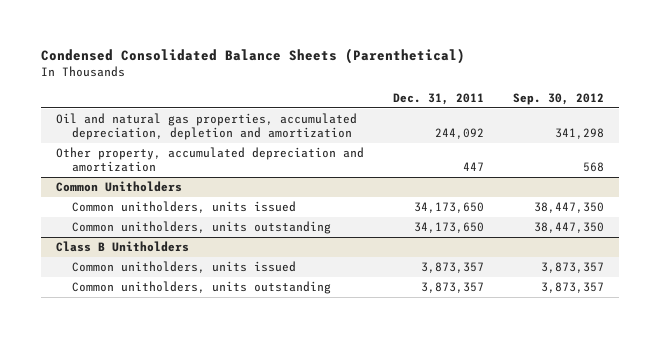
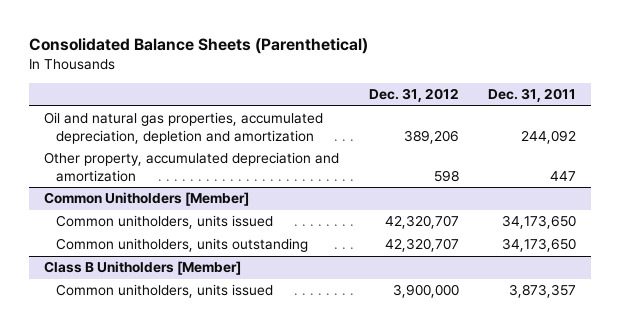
- Condensed Consolidated Balance Sheets (Parenthetical)
+ Consolidated Balance Sheets (Parenthetical)
- | Dec. 31, 2011 | Sep. 30, 2012
+ | Dec. 31, 2012 | Dec. 31, 2011
- Common Unitholders
+ Common Unitholders [Member]
- Class B Unitholders
+ Class B Unitholders [Member]
- Common unitholders, units outstanding | 3,873,357 | 3,873,357

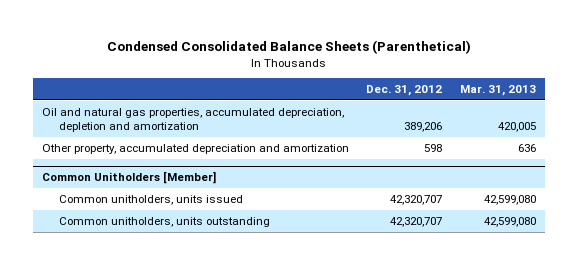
- Consolidated Balance Sheets (Parenthetical)
+ Condensed Consolidated Balance Sheets (Parenthetical)
- | Dec. 31, 2012 | Dec. 31, 2011
+ | Dec. 31, 2012 | Mar. 31, 2013
- Class B Unitholders [Member]
- Common unitholders, units issued | 3,900,000 | 3,873,357

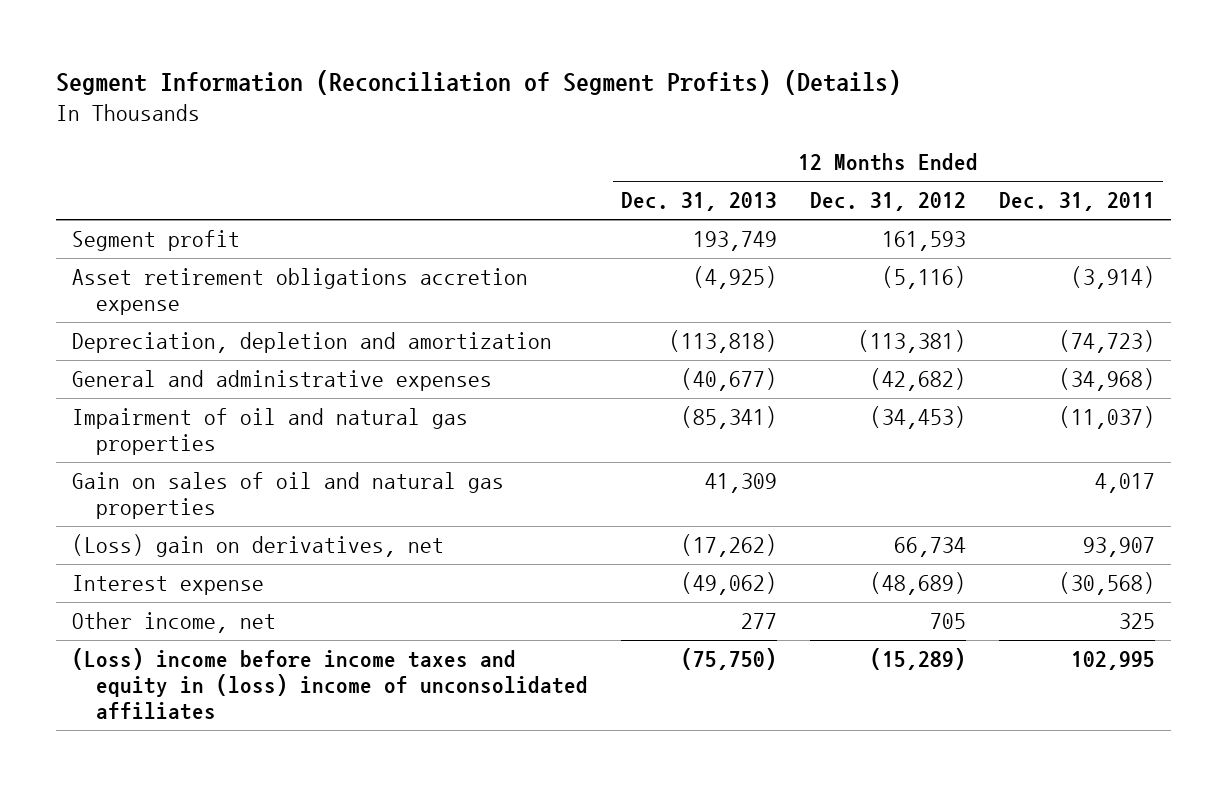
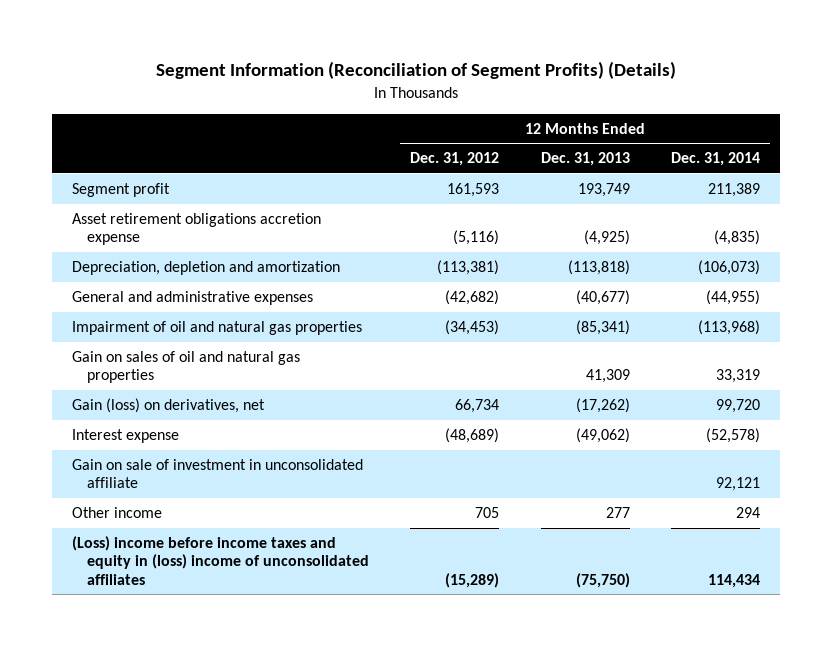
- | 12 Months Ended Dec. 31, 2013 | 12 Months Ended Dec. 31, 2012 | 12 Months Ended Dec. 31, 2011
+ | 12 Months Ended Dec. 31, 2012 | 12 Months Ended Dec. 31, 2013 | 12 Months Ended Dec. 31, 2014
- (Loss) gain on derivatives, net | (17,262) | 66,734 | 93,907
+ Gain (loss) on derivatives, net | 66,734 | (17,262) | 99,720
- Other income, net | 277 | 705 | 325
+ Gain on sale of investment in unconsolidated affiliate | | | 92,121
+ Other income | 705 | 277 | 294

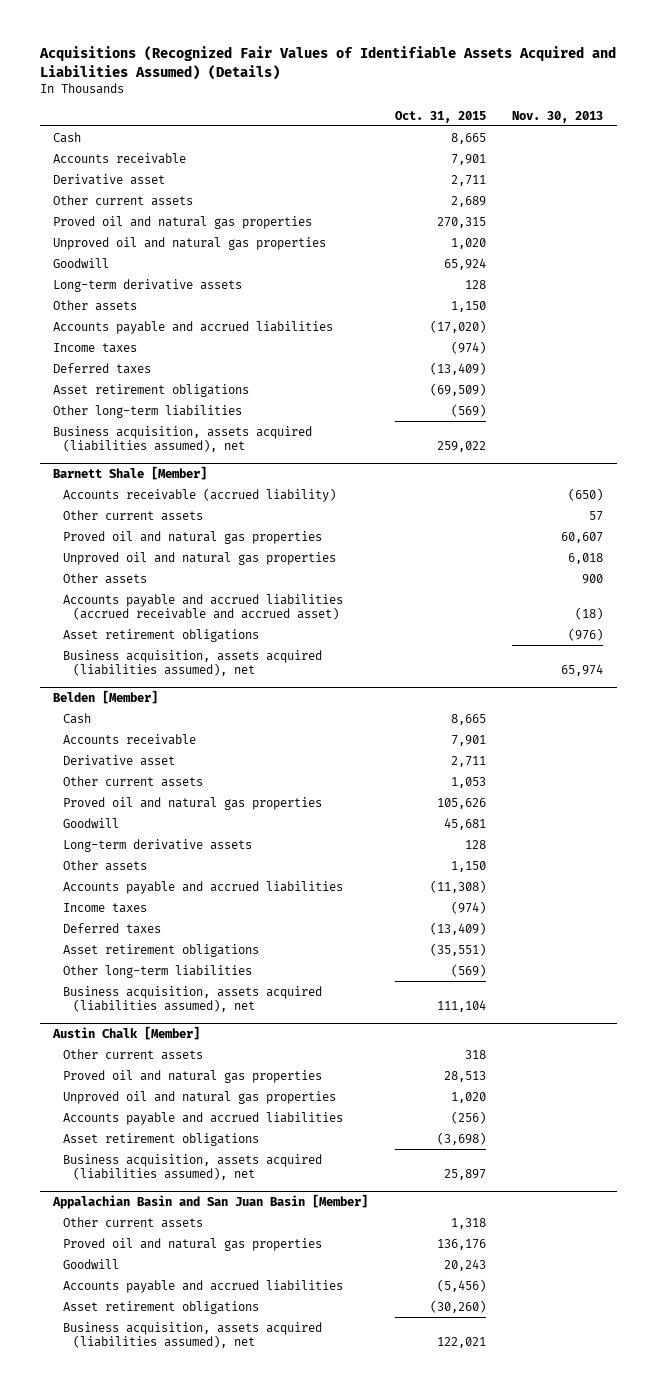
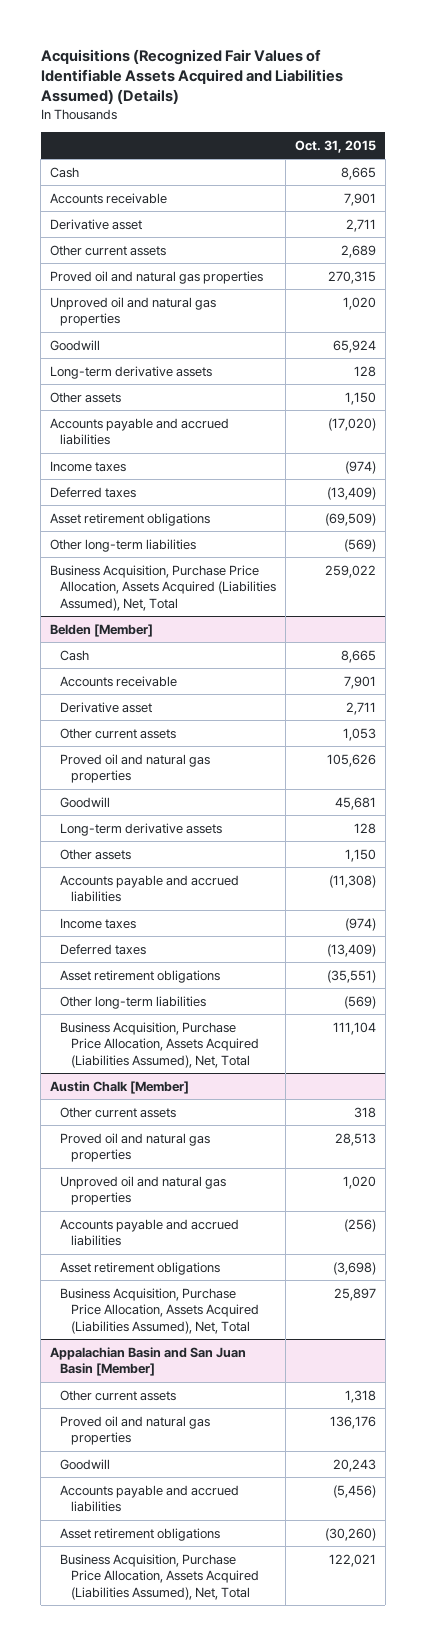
- | Oct. 31, 2015 | Nov. 30, 2013
+ | Oct. 31, 2015
- Business acquisition, assets acquired (liabilities assumed), net | 259,022 |
- Barnett Shale [Member]
- Accounts receivable (accrued liability) | | (650)
- Other current assets | | 57
- Proved oil and natural gas properties | | 60,607
- Unproved oil and natural gas properties | | 6,018
- Other assets | | 900
- Accounts payable and accrued liabilities (accrued receivable and accrued asset) | | (18)
- Asset retirement obligations | | (976)
- Business acquisition, assets acquired (liabilities assumed), net | | 65,974
+ Business Acquisition, Purchase Price Allocation, Assets Acquired (Liabilities Assumed), Net, Total | 259,022
@ Belden [Member]
- Business acquisition, assets acquired (liabilities assumed), net | 111,104 |
+ Business Acquisition, Purchase Price Allocation, Assets Acquired (Liabilities Assumed), Net, Total | 111,104
@ Austin Chalk [Member]
- Business acquisition, assets acquired (liabilities assumed), net | 25,897 |
+ Business Acquisition, Purchase Price Allocation, Assets Acquired (Liabilities Assumed), Net, Total | 25,897
@ Appalachian Basin and San Juan Basin [Member]
- Business acquisition, assets acquired (liabilities assumed), net | 122,021 |
+ Business Acquisition, Purchase Price Allocation, Assets Acquired (Liabilities Assumed), Net, Total | 122,021

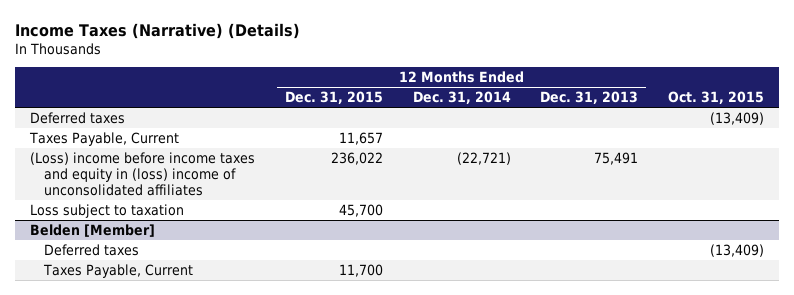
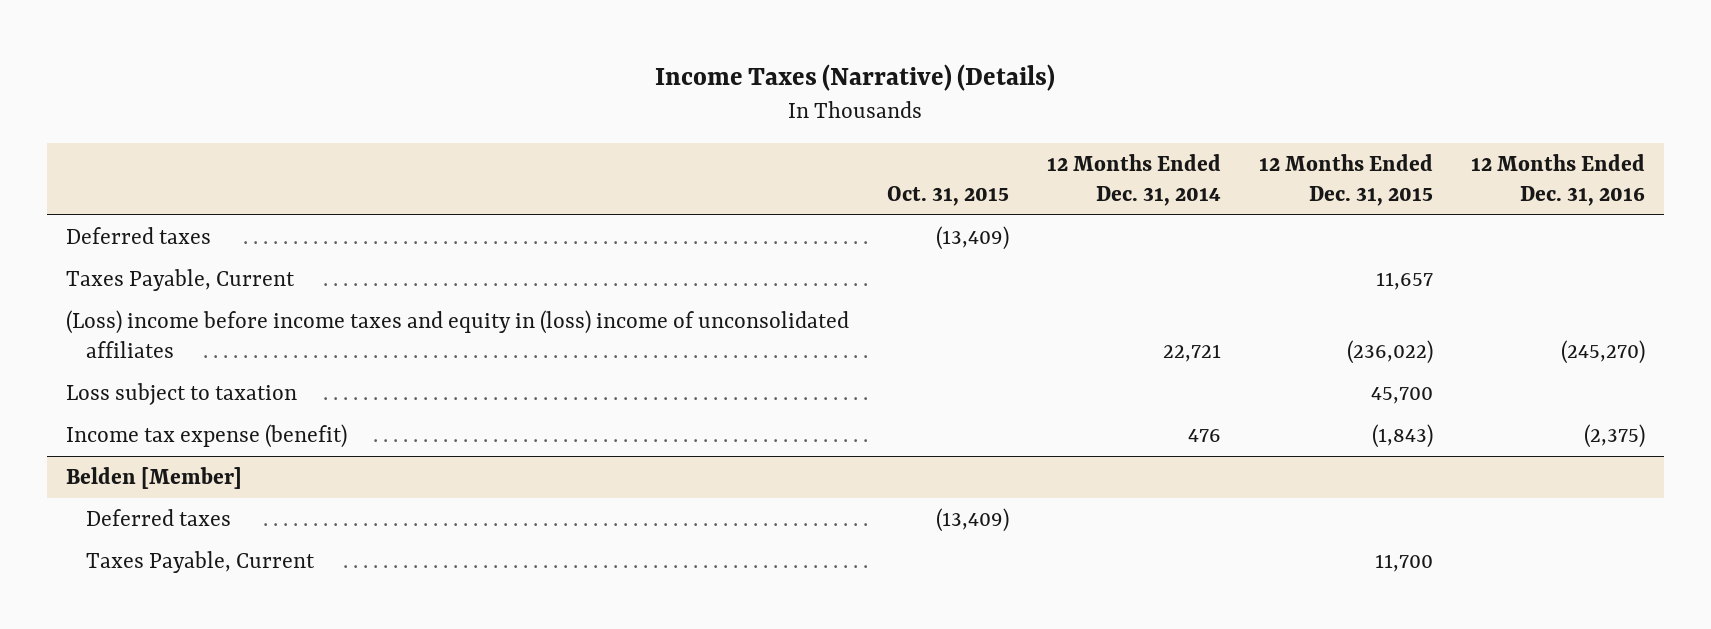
- | 12 Months Ended Dec. 31, 2015 | 12 Months Ended Dec. 31, 2014 | 12 Months Ended Dec. 31, 2013 | Oct. 31, 2015
+ | Oct. 31, 2015 | 12 Months Ended Dec. 31, 2014 | 12 Months Ended Dec. 31, 2015 | 12 Months Ended Dec. 31, 2016
- (Loss) income before income taxes and equity in (loss) income of unconsolidated affiliates | 236,022 | (22,721) | 75,491 |
+ (Loss) income before income taxes and equity in (loss) income of unconsolidated affiliates | | 22,721 | (236,022) | (245,270)
+ Income tax expense (benefit) | | 476 | (1,843) | (2,375)

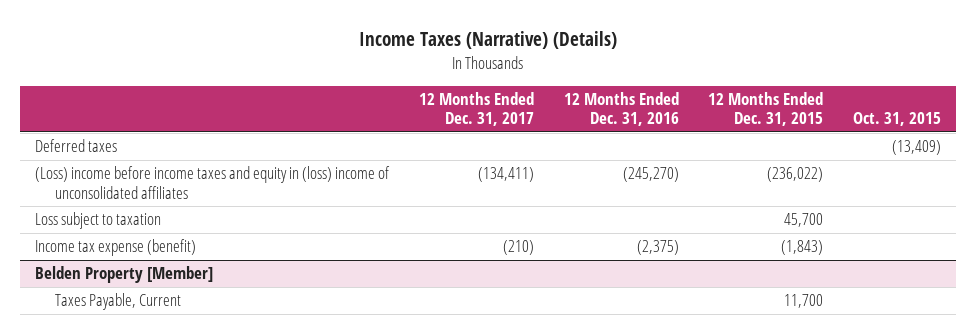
- | Oct. 31, 2015 | 12 Months Ended Dec. 31, 2014 | 12 Months Ended Dec. 31, 2015 | 12 Months Ended Dec. 31, 2016
+ | 12 Months Ended Dec. 31, 2017 | 12 Months Ended Dec. 31, 2016 | 12 Months Ended Dec. 31, 2015 | Oct. 31, 2015
- Taxes Payable, Current | | | 11,657 |
- Belden [Member]
- Deferred taxes | (13,409) | | |
+ Belden Property [Member]

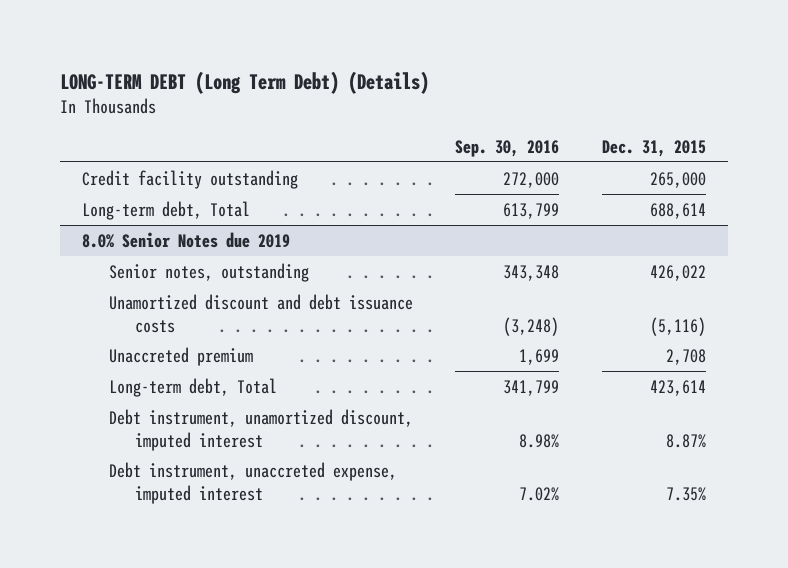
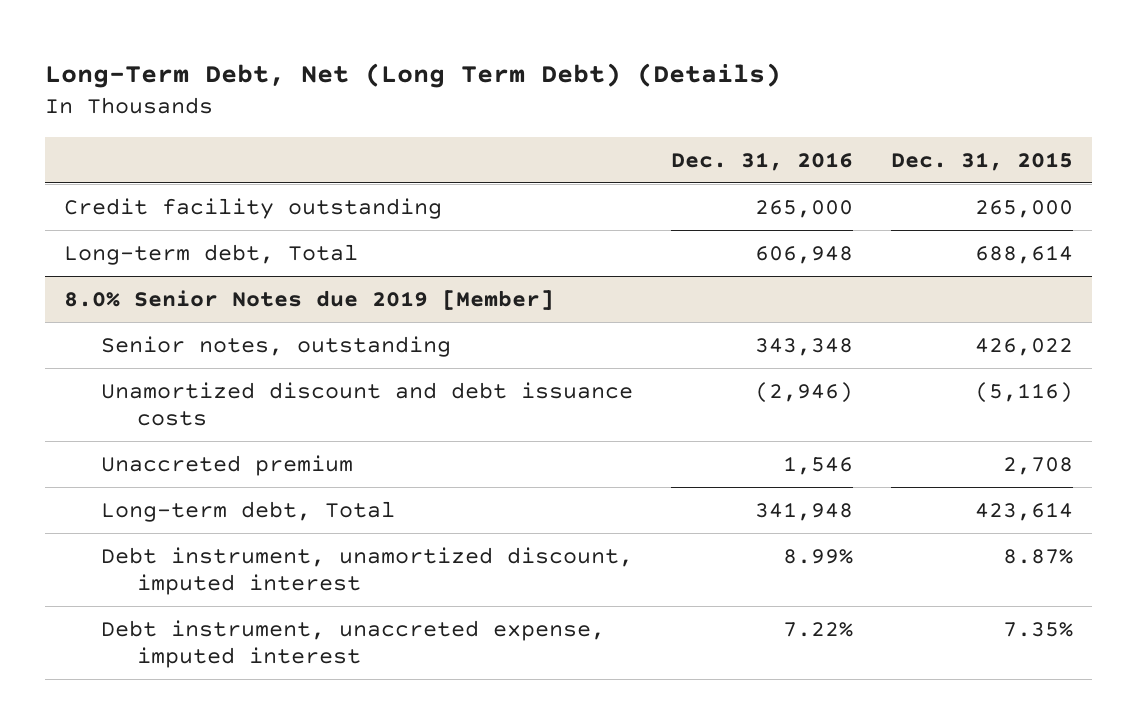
- LONG-TERM DEBT (Long Term Debt) (Details)
+ Long-Term Debt, Net (Long Term Debt) (Details)
- | Sep. 30, 2016 | Dec. 31, 2015
+ | Dec. 31, 2016 | Dec. 31, 2015
- 8.0% Senior Notes due 2019
+ 8.0% Senior Notes due 2019 [Member]

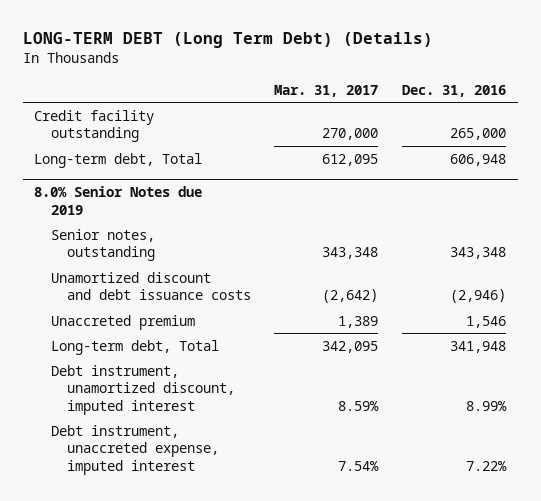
- Long-Term Debt, Net (Long Term Debt) (Details)
+ LONG-TERM DEBT (Long Term Debt) (Details)
- | Dec. 31, 2016 | Dec. 31, 2015
+ | Mar. 31, 2017 | Dec. 31, 2016
- 8.0% Senior Notes due 2019 [Member]
+ 8.0% Senior Notes due 2019

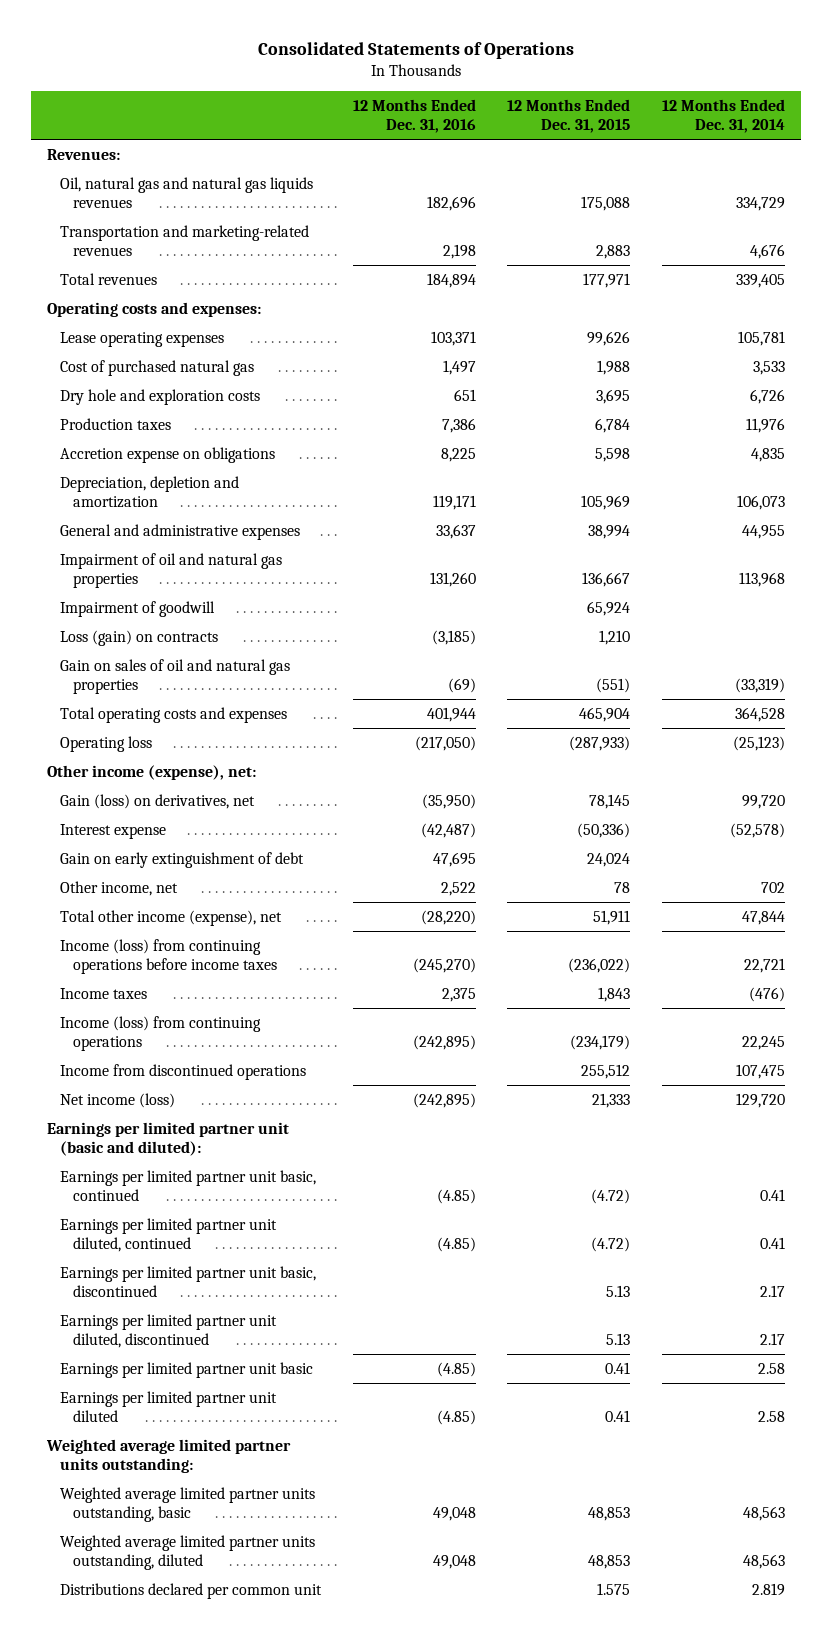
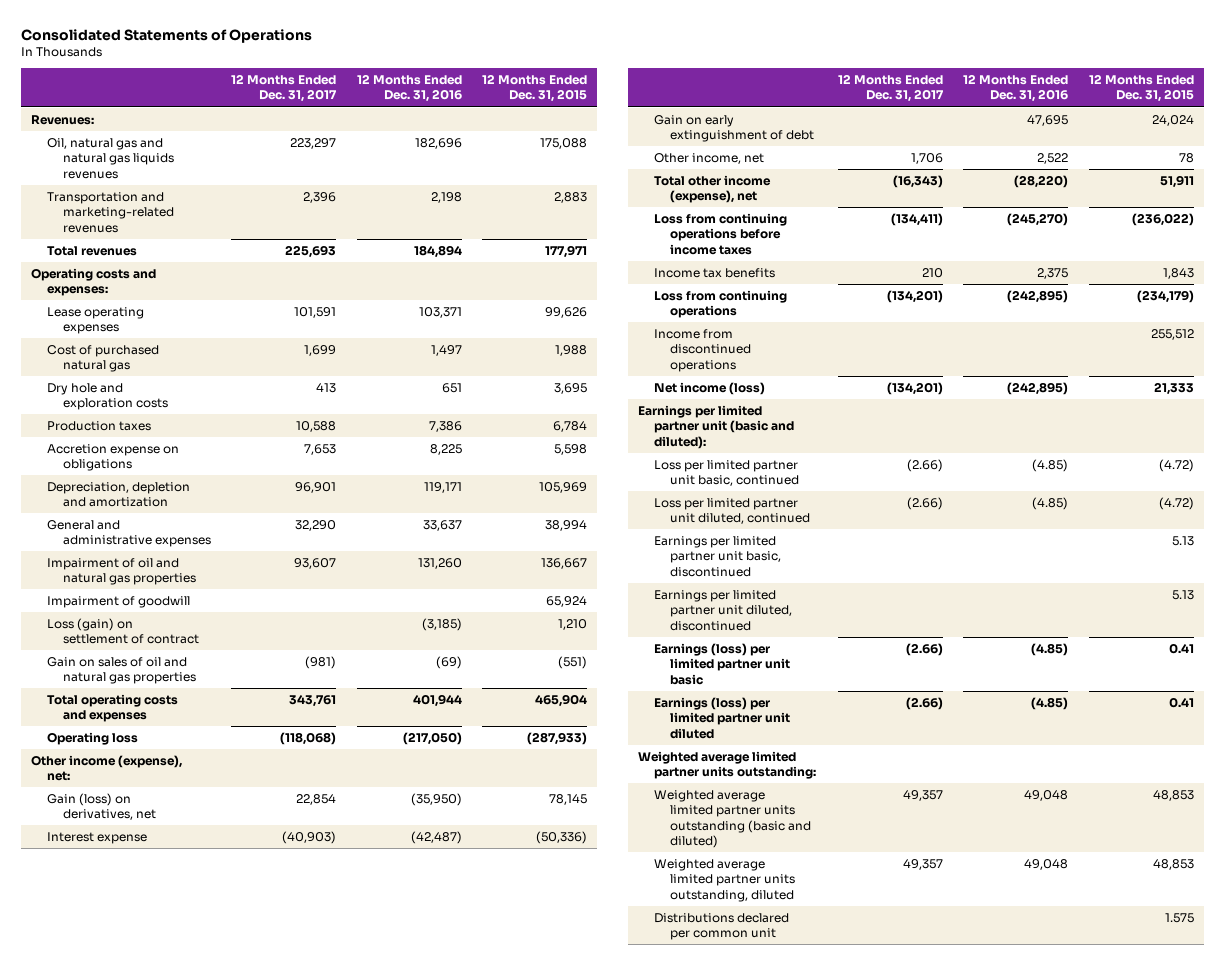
- | 12 Months Ended Dec. 31, 2016 | 12 Months Ended Dec. 31, 2015 | 12 Months Ended Dec. 31, 2014
+ | 12 Months Ended Dec. 31, 2017 | 12 Months Ended Dec. 31, 2016 | 12 Months Ended Dec. 31, 2015
- Loss (gain) on contracts | (3,185) | 1,210 |
+ Loss (gain) on settlement of contract | | (3,185) | 1,210
- Income (loss) from continuing operations before income taxes | (245,270) | (236,022) | 22,721
- Income taxes | 2,375 | 1,843 | (476)
- Income (loss) from continuing operations | (242,895) | (234,179) | 22,245
+ Loss from continuing operations before income taxes | (134,411) | (245,270) | (236,022)
+ Income tax benefits | 210 | 2,375 | 1,843
+ Loss from continuing operations | (134,201) | (242,895) | (234,179)
- Earnings per limited partner unit basic, continued | (4.85) | (4.72) | 0.41
- Earnings per limited partner unit diluted, continued | (4.85) | (4.72) | 0.41
+ Loss per limited partner unit basic, continued | (2.66) | (4.85) | (4.72)
+ Loss per limited partner unit diluted, continued | (2.66) | (4.85) | (4.72)
- Earnings per limited partner unit basic | (4.85) | 0.41 | 2.58
- Earnings per limited partner unit diluted | (4.85) | 0.41 | 2.58
+ Earnings (loss) per limited partner unit basic | (2.66) | (4.85) | 0.41
+ Earnings (loss) per limited partner unit diluted | (2.66) | (4.85) | 0.41
- Weighted average limited partner units outstanding, basic | 49,048 | 48,853 | 48,563
+ Weighted average limited partner units outstanding (basic and diluted) | 49,357 | 49,048 | 48,853

